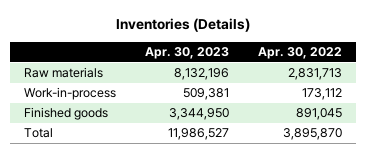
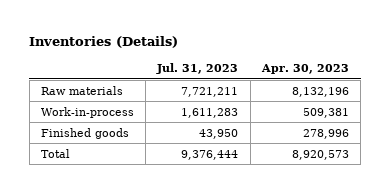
- | Apr. 30, 2023 | Apr. 30, 2022
+ | Jul. 31, 2023 | Apr. 30, 2023
- Finished goods | 3,344,950 | 891,045
- Total | 11,986,527 | 3,895,870
+ Finished goods | 43,950 | 278,996
+ Total | 9,376,444 | 8,920,573

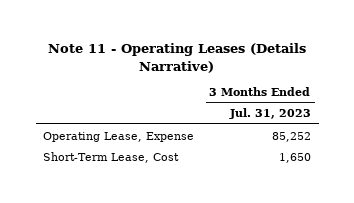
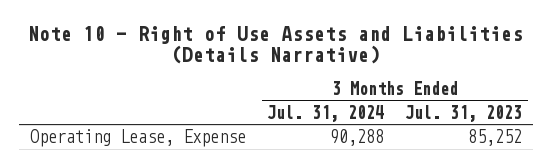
- Note 11 - Operating Leases (Details Narrative)
+ Note 10 - Right of Use Assets and Liabilities (Details Narrative)
- | 3 Months Ended Jul. 31, 2023
+ | 3 Months Ended Jul. 31, 2024 | 3 Months Ended Jul. 31, 2023
- Short-Term Lease, Cost | 1,650

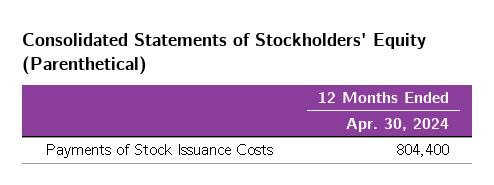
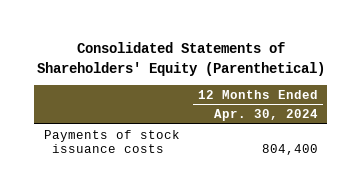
- Consolidated Statements of Stockholders' Equity (Parenthetical)
+ Consolidated Statements of Shareholders' Equity (Parenthetical)
- Payments of Stock Issuance Costs | 804,400
+ Payments of stock issuance costs | 804,400

